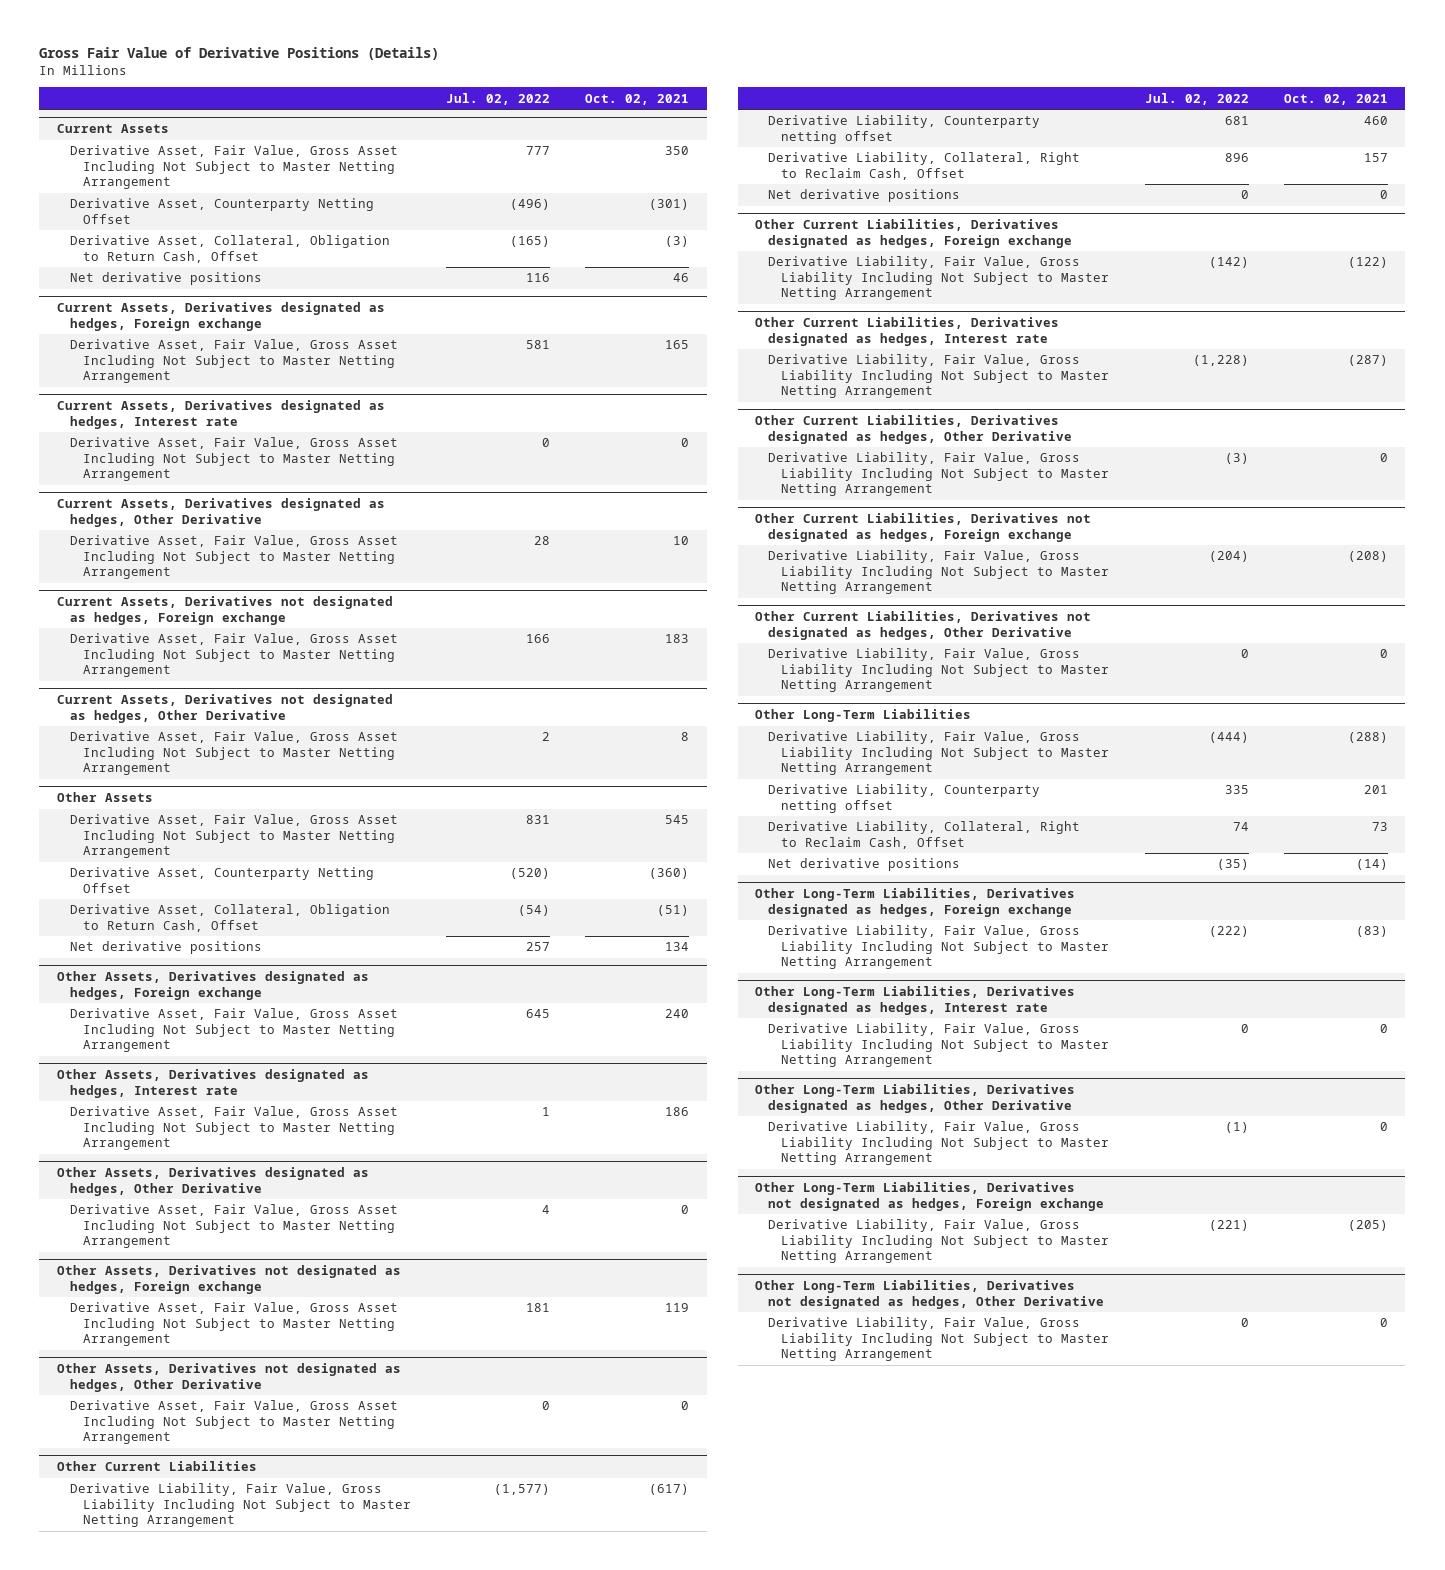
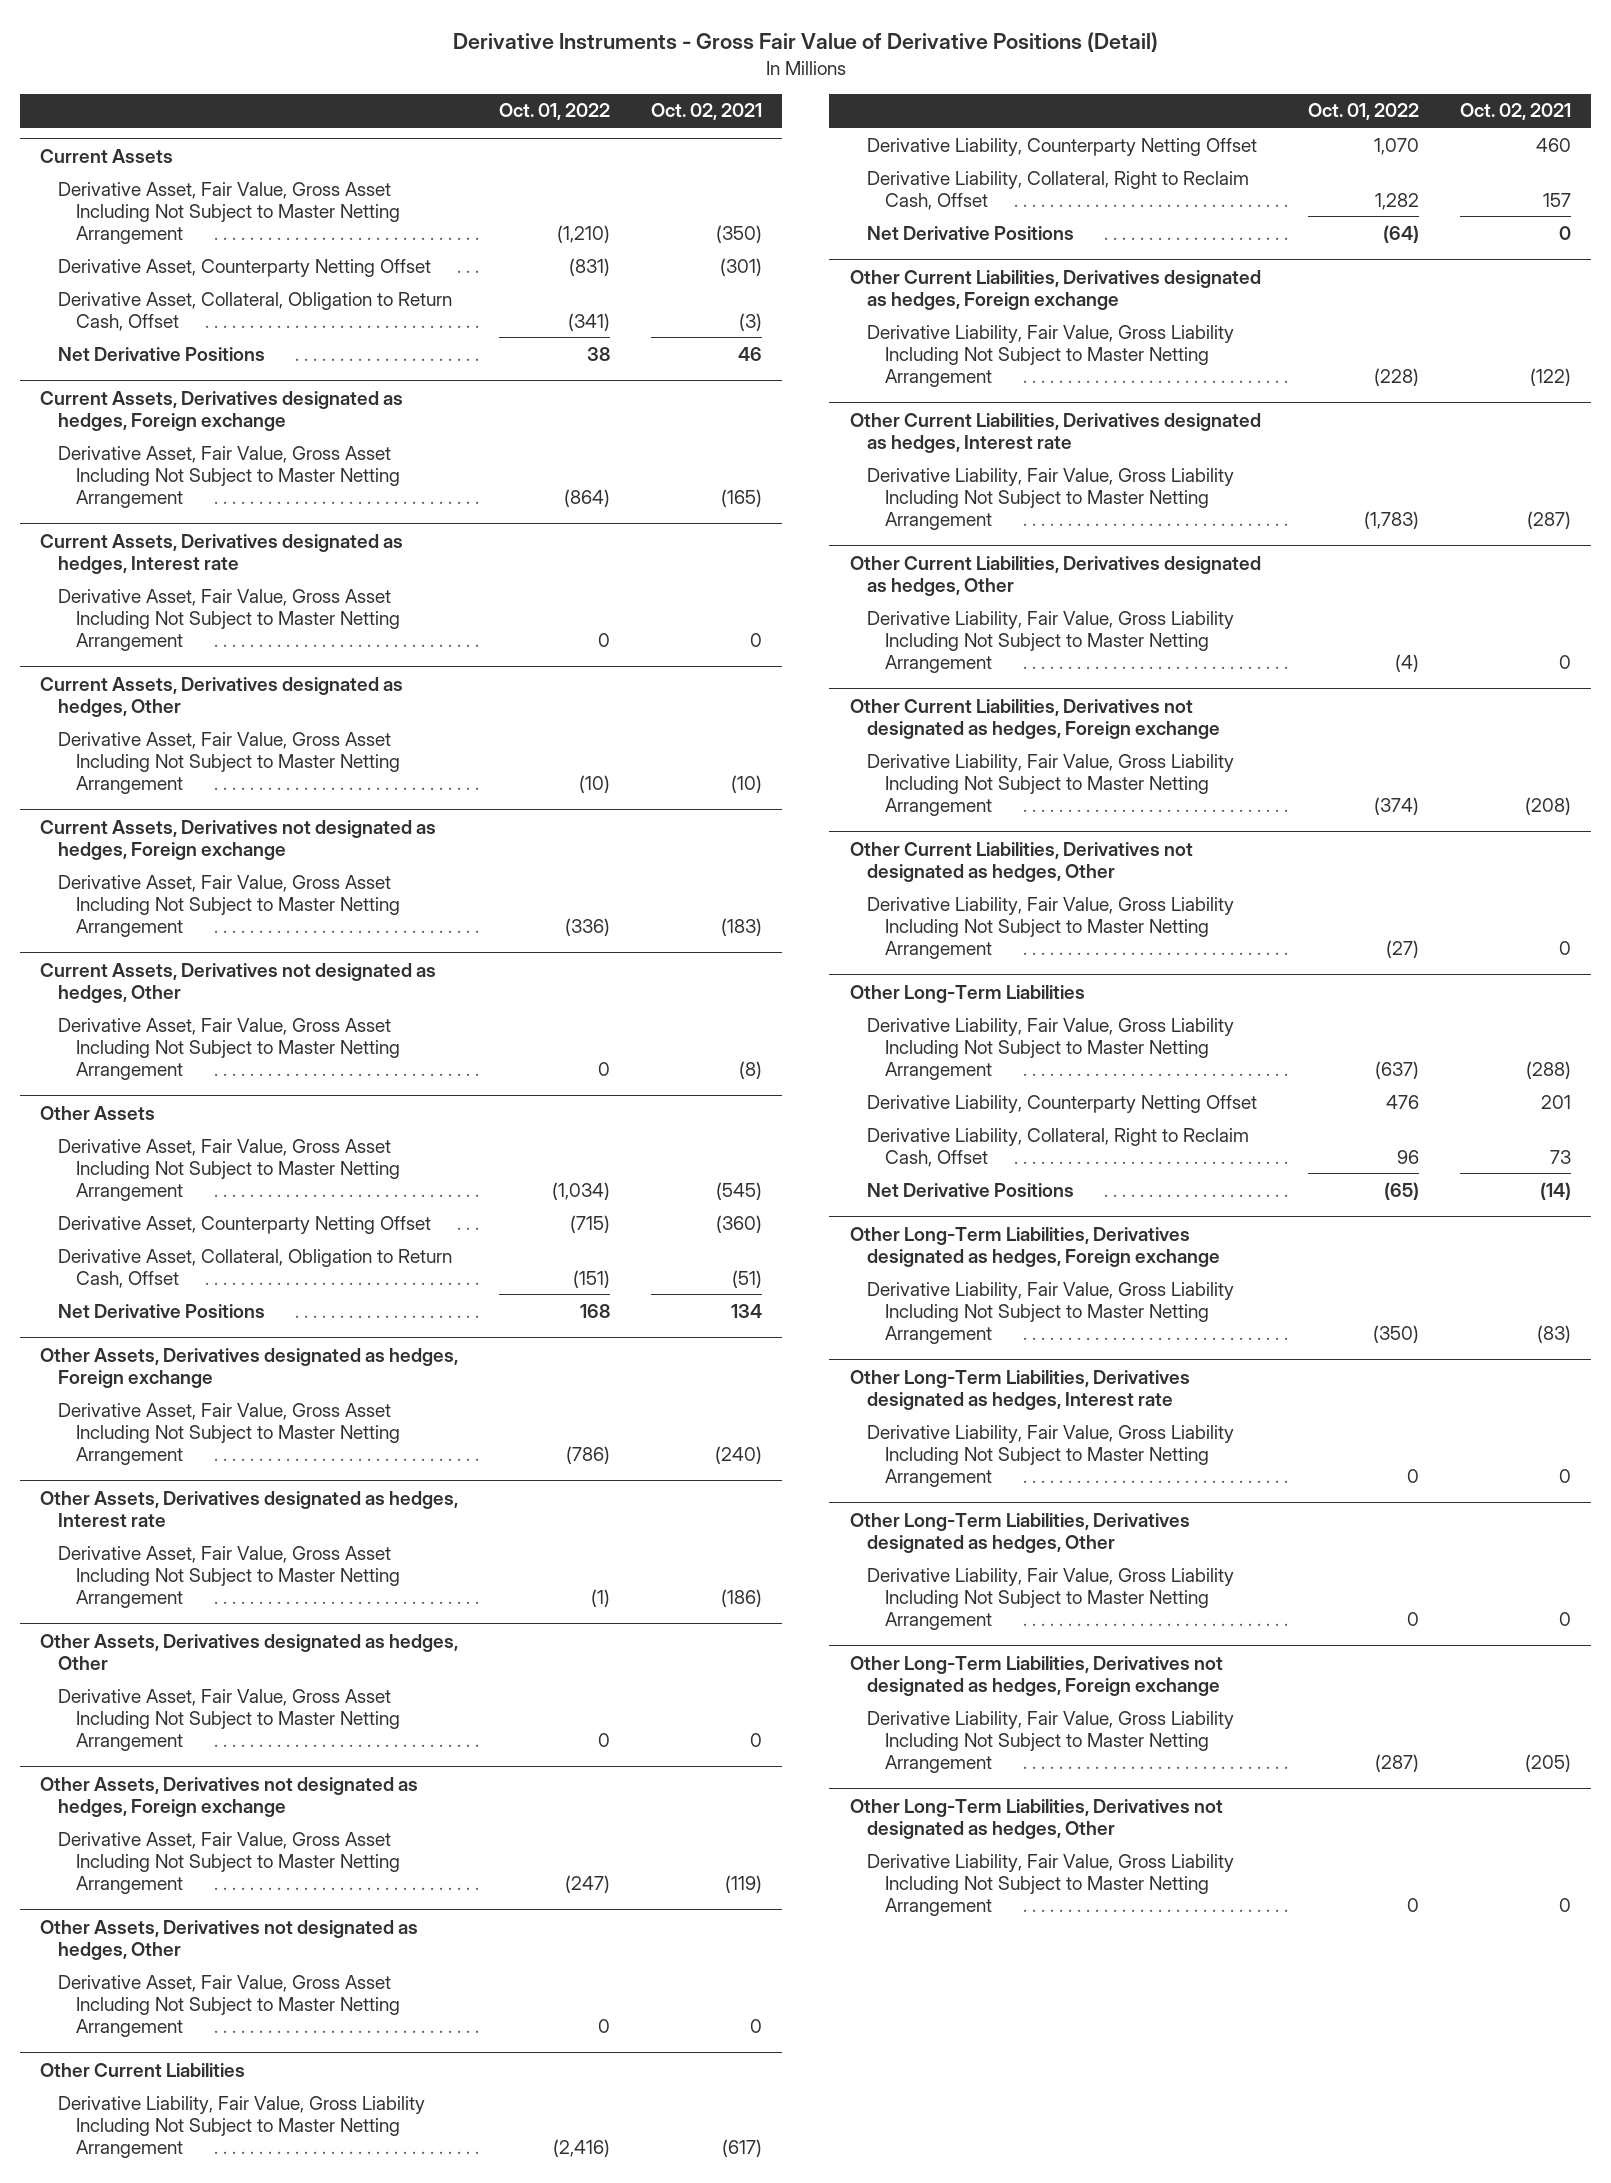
- Gross Fair Value of Derivative Positions (Details)
+ Derivative Instruments - Gross Fair Value of Derivative Positions (Detail)
- | Jul. 02, 2022 | Oct. 02, 2021
+ | Oct. 01, 2022 | Oct. 02, 2021
@ Current Assets
- Derivative Asset, Fair Value, Gross Asset Including Not Subject to Master Netting Arrangement | 777 | 350
+ Derivative Asset, Fair Value, Gross Asset Including Not Subject to Master Netting Arrangement | (1,210) | (350)
- Net derivative positions | 116 | 46
+ Net Derivative Positions | 38 | 46
@ Current Assets, Derivatives designated as hedges, Foreign exchange
- Derivative Asset, Fair Value, Gross Asset Including Not Subject to Master Netting Arrangement | 581 | 165
+ Derivative Asset, Fair Value, Gross Asset Including Not Subject to Master Netting Arrangement | (864) | (165)
- Current Assets, Derivatives designated as hedges, Other Derivative
- Derivative Asset, Fair Value, Gross Asset Including Not Subject to Master Netting Arrangement | 28 | 10
+ Current Assets, Derivatives designated as hedges, Other
+ Derivative Asset, Fair Value, Gross Asset Including Not Subject to Master Netting Arrangement | (10) | (10)
@ Current Assets, Derivatives not designated as hedges, Foreign exchange
- Derivative Asset, Fair Value, Gross Asset Including Not Subject to Master Netting Arrangement | 166 | 183
- Current Assets, Derivatives not designated as hedges, Other Derivative
- Derivative Asset, Fair Value, Gross Asset Including Not Subject to Master Netting Arrangement | 2 | 8
@ Current Assets, Derivatives not designated as hedges, Foreign exchange
+ Derivative Asset, Fair Value, Gross Asset Including Not Subject to Master Netting Arrangement | (336) | (183)
+ Current Assets, Derivatives not designated as hedges, Other
+ Derivative Asset, Fair Value, Gross Asset Including Not Subject to Master Netting Arrangement | 0 | (8)
@ Other Assets
- Derivative Asset, Fair Value, Gross Asset Including Not Subject to Master Netting Arrangement | 831 | 545
+ Derivative Asset, Fair Value, Gross Asset Including Not Subject to Master Netting Arrangement | (1,034) | (545)
- Net derivative positions | 257 | 134
+ Net Derivative Positions | 168 | 134
@ Other Assets, Derivatives designated as hedges, Foreign exchange
- Derivative Asset, Fair Value, Gross Asset Including Not Subject to Master Netting Arrangement | 645 | 240
+ Derivative Asset, Fair Value, Gross Asset Including Not Subject to Master Netting Arrangement | (786) | (240)
@ Other Assets, Derivatives designated as hedges, Interest rate
- Derivative Asset, Fair Value, Gross Asset Including Not Subject to Master Netting Arrangement | 1 | 186
- Other Assets, Derivatives designated as hedges, Other Derivative
@ Other Assets, Derivatives designated as hedges, Interest rate
+ Derivative Asset, Fair Value, Gross Asset Including Not Subject to Master Netting Arrangement | (1) | (186)
+ Other Assets, Derivatives designated as hedges, Other
@ Other Assets, Derivatives not designated as hedges, Foreign exchange
- Derivative Asset, Fair Value, Gross Asset Including Not Subject to Master Netting Arrangement | 181 | 119
- Other Assets, Derivatives not designated as hedges, Other Derivative
@ Other Assets, Derivatives not designated as hedges, Foreign exchange
+ Derivative Asset, Fair Value, Gross Asset Including Not Subject to Master Netting Arrangement | (247) | (119)
+ Other Assets, Derivatives not designated as hedges, Other
@ Other Current Liabilities
- Derivative Liability, Counterparty netting offset | 681 | 460
+ Derivative Liability, Counterparty Netting Offset | 1,070 | 460
- Net derivative positions | 0 | 0
+ Net Derivative Positions | (64) | 0
- Other Current Liabilities, Derivatives designated as hedges, Other Derivative
+ Other Current Liabilities, Derivatives designated as hedges, Other
- Other Current Liabilities, Derivatives not designated as hedges, Other Derivative
+ Other Current Liabilities, Derivatives not designated as hedges, Other
@ Other Long-Term Liabilities
- Derivative Liability, Counterparty netting offset | 335 | 201
+ Derivative Liability, Counterparty Netting Offset | 476 | 201
- Net derivative positions | (35) | (14)
+ Net Derivative Positions | (65) | (14)
- Other Long-Term Liabilities, Derivatives designated as hedges, Other Derivative
+ Other Long-Term Liabilities, Derivatives designated as hedges, Other
- Other Long-Term Liabilities, Derivatives not designated as hedges, Other Derivative
+ Other Long-Term Liabilities, Derivatives not designated as hedges, Other

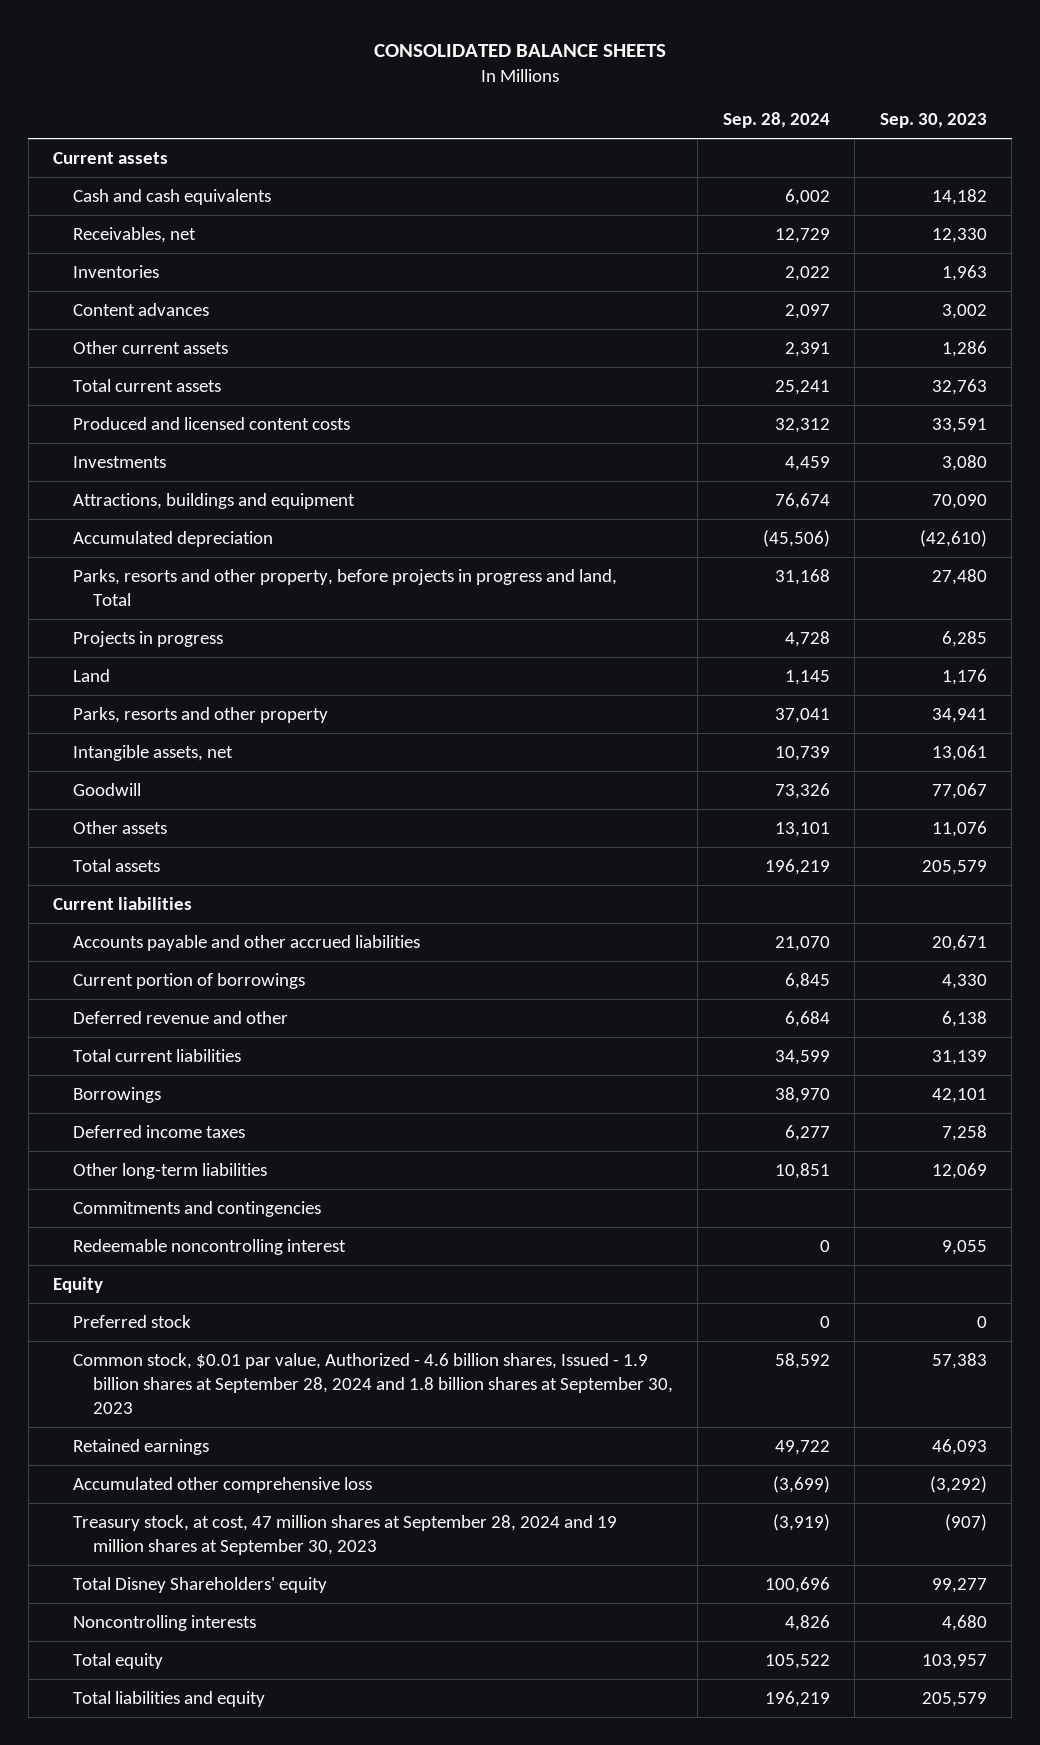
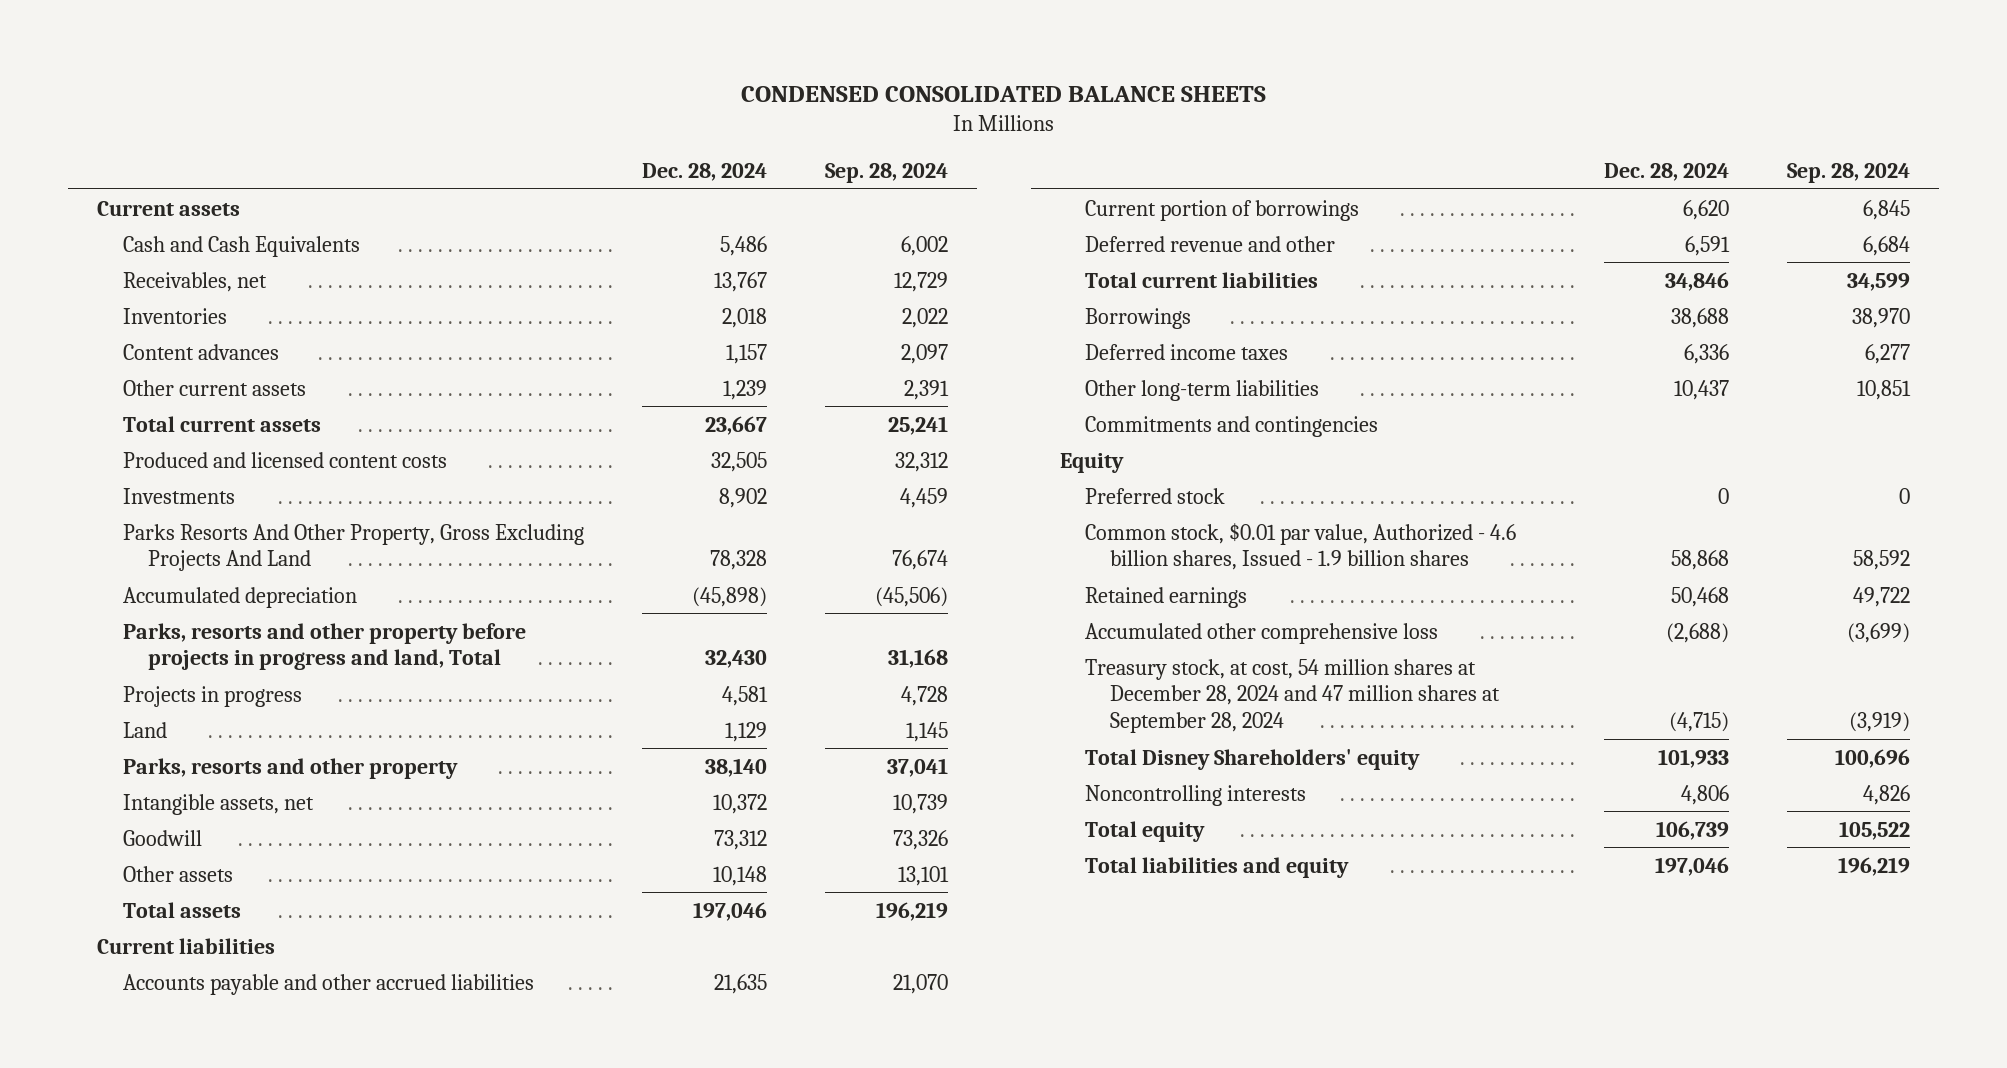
- CONSOLIDATED BALANCE SHEETS
+ CONDENSED CONSOLIDATED BALANCE SHEETS
- | Sep. 28, 2024 | Sep. 30, 2023
+ | Dec. 28, 2024 | Sep. 28, 2024
- Cash and cash equivalents | 6,002 | 14,182
+ Cash and Cash Equivalents | 5,486 | 6,002
- Attractions, buildings and equipment | 76,674 | 70,090
+ Parks Resorts And Other Property, Gross Excluding Projects And Land | 78,328 | 76,674
- Parks, resorts and other property, before projects in progress and land, Total | 31,168 | 27,480
+ Parks, resorts and other property before projects in progress and land, Total | 32,430 | 31,168
- Redeemable noncontrolling interest | 0 | 9,055
- Common stock, $0.01 par value, Authorized - 4.6 billion shares, Issued - 1.9 billion shares at September 28, 2024 and 1.8 billion shares at September 30, 2023 | 58,592 | 57,383
+ Common stock, $0.01 par value, Authorized - 4.6 billion shares, Issued - 1.9 billion shares | 58,868 | 58,592
- Treasury stock, at cost, 47 million shares at September 28, 2024 and 19 million shares at September 30, 2023 | (3,919) | (907)
+ Treasury stock, at cost, 54 million shares at December 28, 2024 and 47 million shares at September 28, 2024 | (4,715) | (3,919)

